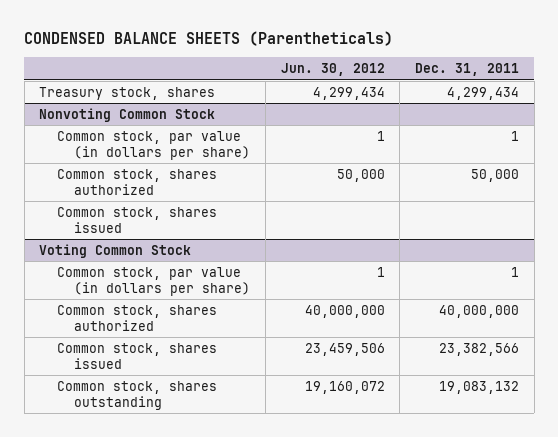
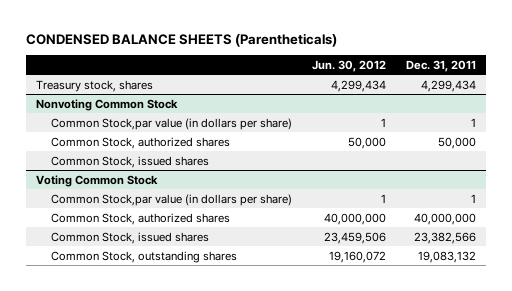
@ Nonvoting Common Stock
- Common stock, par value (in dollars per share) | 1 | 1
- Common stock, shares authorized | 50,000 | 50,000
- Common stock, shares issued
+ Common Stock,par value (in dollars per share) | 1 | 1
+ Common Stock, authorized shares | 50,000 | 50,000
+ Common Stock, issued shares
@ Voting Common Stock
- Common stock, par value (in dollars per share) | 1 | 1
- Common stock, shares authorized | 40,000,000 | 40,000,000
- Common stock, shares issued | 23,459,506 | 23,382,566
- Common stock, shares outstanding | 19,160,072 | 19,083,132
+ Common Stock,par value (in dollars per share) | 1 | 1
+ Common Stock, authorized shares | 40,000,000 | 40,000,000
+ Common Stock, issued shares | 23,459,506 | 23,382,566
+ Common Stock, outstanding shares | 19,160,072 | 19,083,132

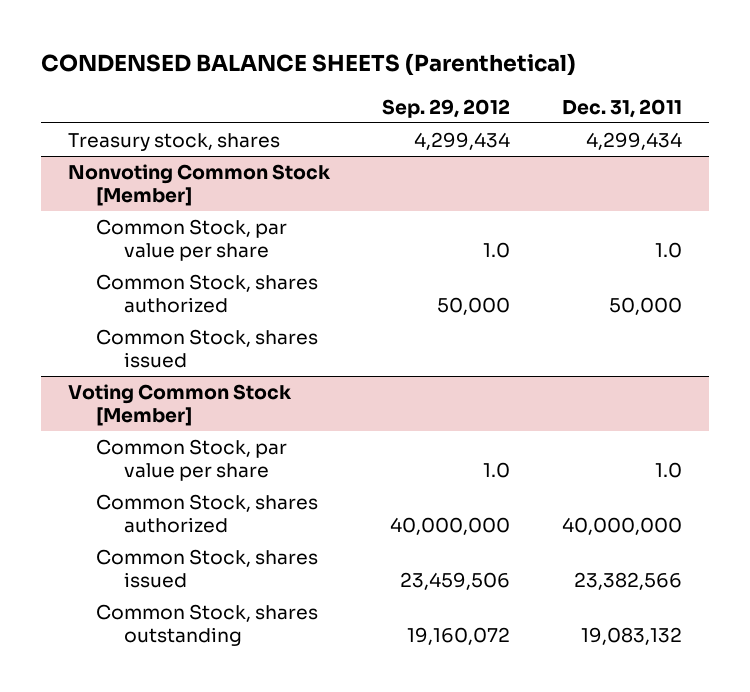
- CONDENSED BALANCE SHEETS (Parentheticals)
+ CONDENSED BALANCE SHEETS (Parenthetical)
- | Jun. 30, 2012 | Dec. 31, 2011
+ | Sep. 29, 2012 | Dec. 31, 2011
- Nonvoting Common Stock
- Common Stock,par value (in dollars per share) | 1 | 1
- Common Stock, authorized shares | 50,000 | 50,000
- Common Stock, issued shares
- Voting Common Stock
- Common Stock,par value (in dollars per share) | 1 | 1
- Common Stock, authorized shares | 40,000,000 | 40,000,000
- Common Stock, issued shares | 23,459,506 | 23,382,566
- Common Stock, outstanding shares | 19,160,072 | 19,083,132
+ Nonvoting Common Stock [Member]
+ Common Stock, par value per share | 1.0 | 1.0
+ Common Stock, shares authorized | 50,000 | 50,000
+ Common Stock, shares issued
+ Voting Common Stock [Member]
+ Common Stock, par value per share | 1.0 | 1.0
+ Common Stock, shares authorized | 40,000,000 | 40,000,000
+ Common Stock, shares issued | 23,459,506 | 23,382,566
+ Common Stock, shares outstanding | 19,160,072 | 19,083,132

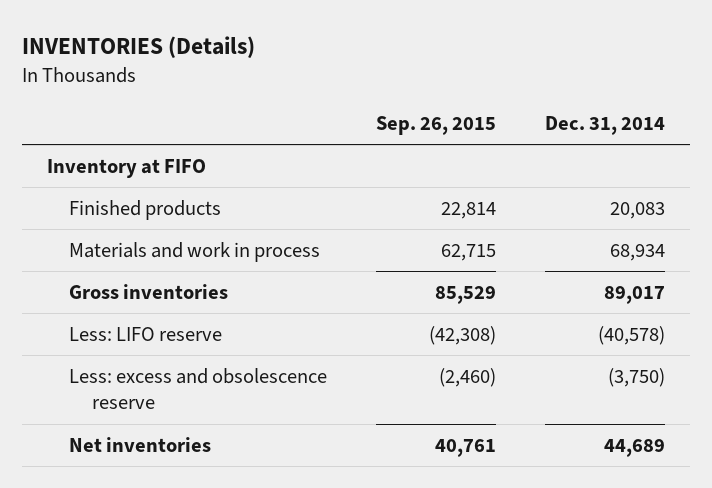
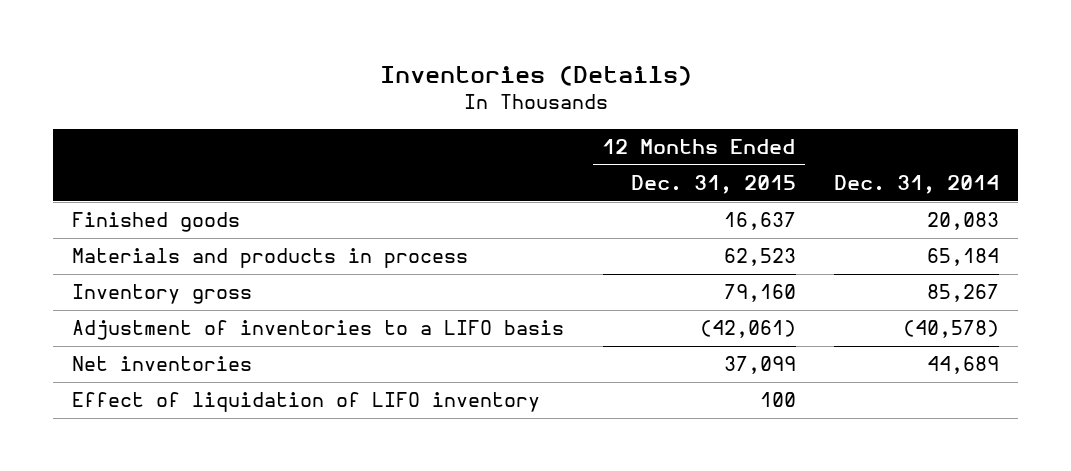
- INVENTORIES (Details)
+ Inventories (Details)
- | Sep. 26, 2015 | Dec. 31, 2014
+ | 12 Months Ended Dec. 31, 2015 | Dec. 31, 2014
- Inventory at FIFO
- Finished products | 22,814 | 20,083
- Materials and work in process | 62,715 | 68,934
- Gross inventories | 85,529 | 89,017
- Less: LIFO reserve | (42,308) | (40,578)
- Less: excess and obsolescence reserve | (2,460) | (3,750)
+ Finished goods | 16,637 | 20,083
+ Materials and products in process | 62,523 | 65,184
+ Inventory gross | 79,160 | 85,267
+ Adjustment of inventories to a LIFO basis | (42,061) | (40,578)
+ Effect of liquidation of LIFO inventory | 100 |

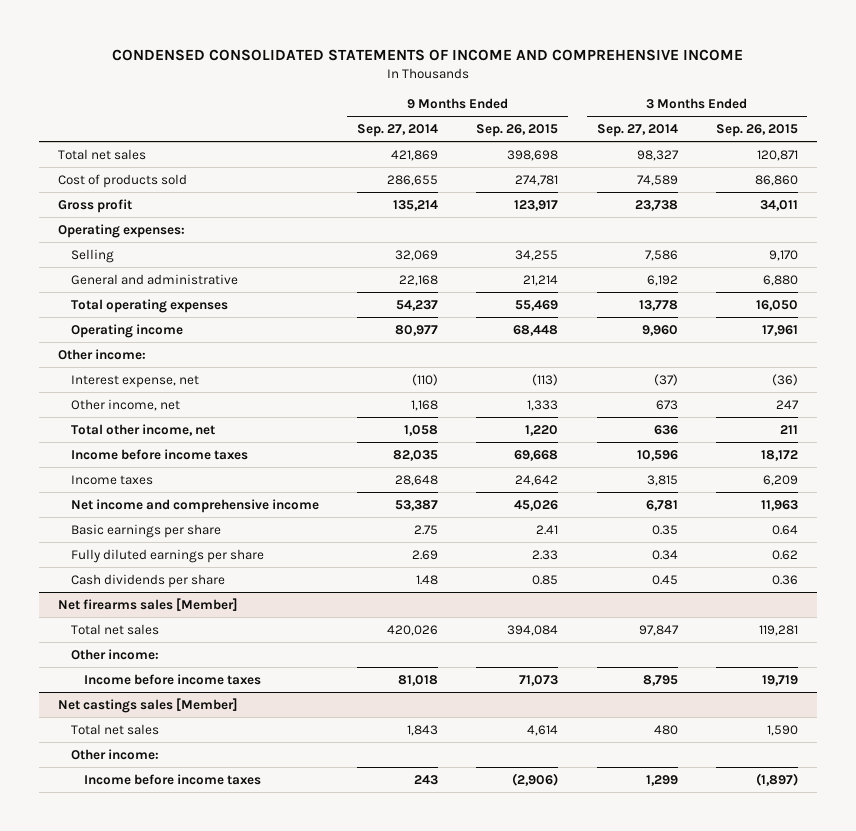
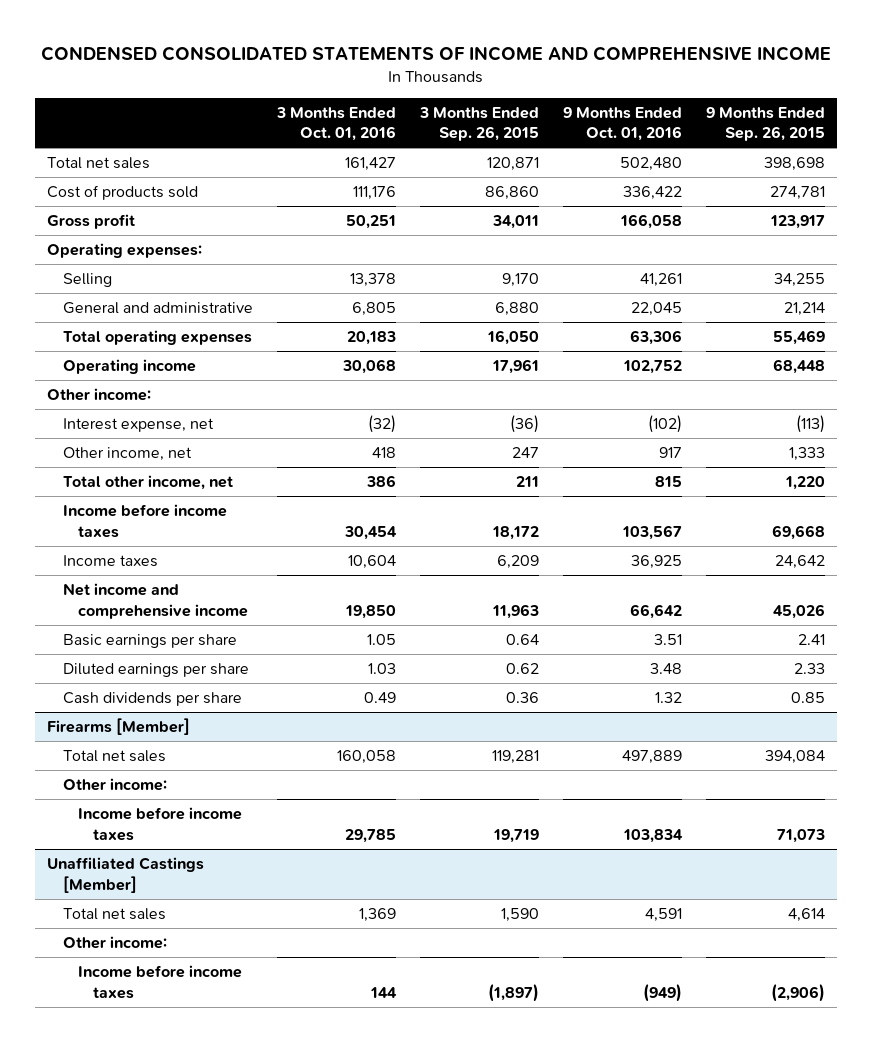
- | 9 Months Ended Sep. 27, 2014 | 9 Months Ended Sep. 26, 2015 | 3 Months Ended Sep. 27, 2014 | 3 Months Ended Sep. 26, 2015
+ | 3 Months Ended Oct. 01, 2016 | 3 Months Ended Sep. 26, 2015 | 9 Months Ended Oct. 01, 2016 | 9 Months Ended Sep. 26, 2015
- Fully diluted earnings per share | 2.69 | 2.33 | 0.34 | 0.62
+ Diluted earnings per share | 1.03 | 0.62 | 3.48 | 2.33
- Net firearms sales [Member]
+ Firearms [Member]
- Net castings sales [Member]
+ Unaffiliated Castings [Member]

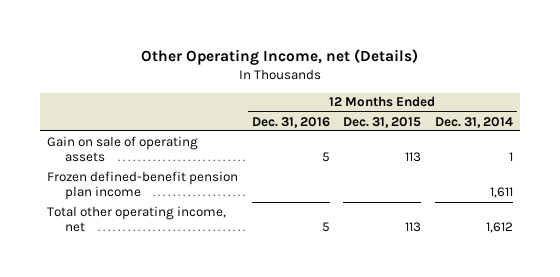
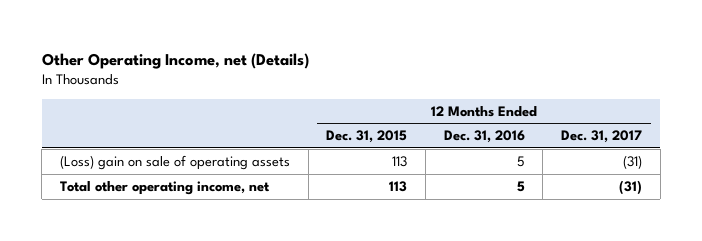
- | 12 Months Ended Dec. 31, 2016 | 12 Months Ended Dec. 31, 2015 | 12 Months Ended Dec. 31, 2014
+ | 12 Months Ended Dec. 31, 2015 | 12 Months Ended Dec. 31, 2016 | 12 Months Ended Dec. 31, 2017
- Gain on sale of operating assets | 5 | 113 | 1
- Frozen defined-benefit pension plan income | | | 1,611
+ (Loss) gain on sale of operating assets | 113 | 5 | (31)

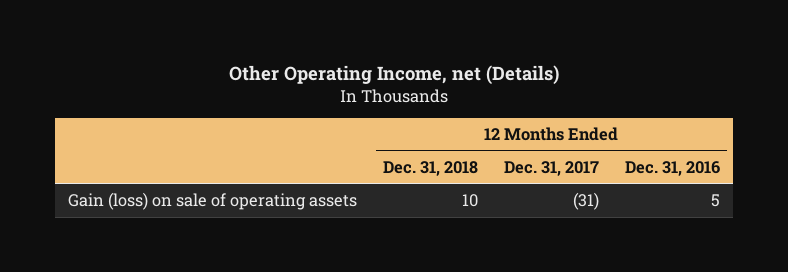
- | 12 Months Ended Dec. 31, 2015 | 12 Months Ended Dec. 31, 2016 | 12 Months Ended Dec. 31, 2017
+ | 12 Months Ended Dec. 31, 2018 | 12 Months Ended Dec. 31, 2017 | 12 Months Ended Dec. 31, 2016
- (Loss) gain on sale of operating assets | 113 | 5 | (31)
- Total other operating income, net | 113 | 5 | (31)
+ Gain (loss) on sale of operating assets | 10 | (31) | 5

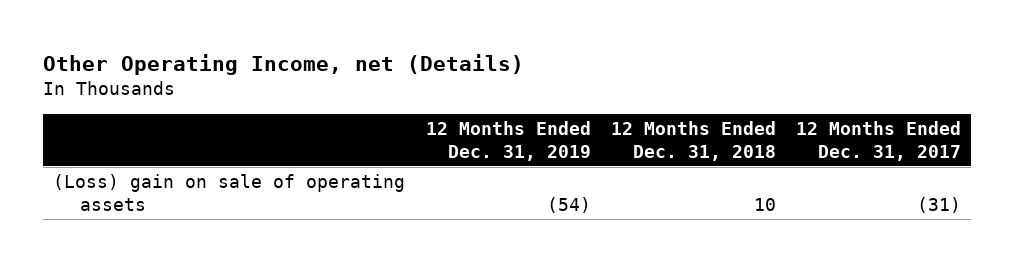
- | 12 Months Ended Dec. 31, 2018 | 12 Months Ended Dec. 31, 2017 | 12 Months Ended Dec. 31, 2016
+ | 12 Months Ended Dec. 31, 2019 | 12 Months Ended Dec. 31, 2018 | 12 Months Ended Dec. 31, 2017
- Gain (loss) on sale of operating assets | 10 | (31) | 5
+ (Loss) gain on sale of operating assets | (54) | 10 | (31)

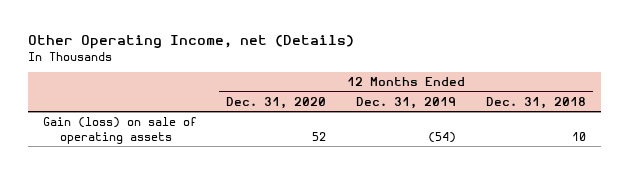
- | 12 Months Ended Dec. 31, 2019 | 12 Months Ended Dec. 31, 2018 | 12 Months Ended Dec. 31, 2017
+ | 12 Months Ended Dec. 31, 2020 | 12 Months Ended Dec. 31, 2019 | 12 Months Ended Dec. 31, 2018
- (Loss) gain on sale of operating assets | (54) | 10 | (31)
+ Gain (loss) on sale of operating assets | 52 | (54) | 10

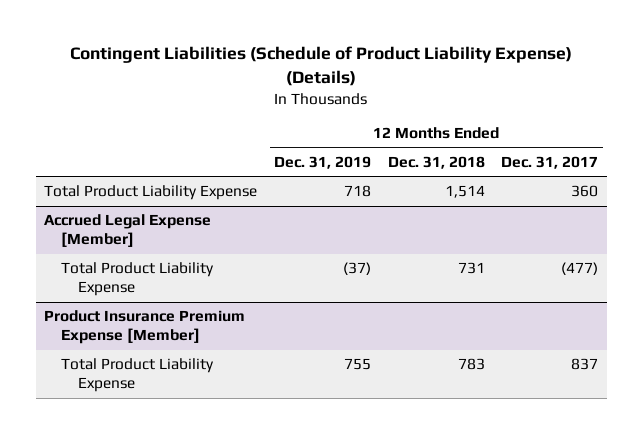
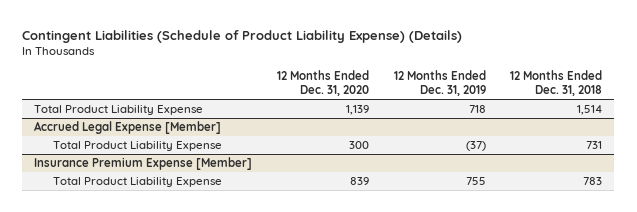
- | 12 Months Ended Dec. 31, 2019 | 12 Months Ended Dec. 31, 2018 | 12 Months Ended Dec. 31, 2017
+ | 12 Months Ended Dec. 31, 2020 | 12 Months Ended Dec. 31, 2019 | 12 Months Ended Dec. 31, 2018
- Product Insurance Premium Expense [Member]
+ Insurance Premium Expense [Member]

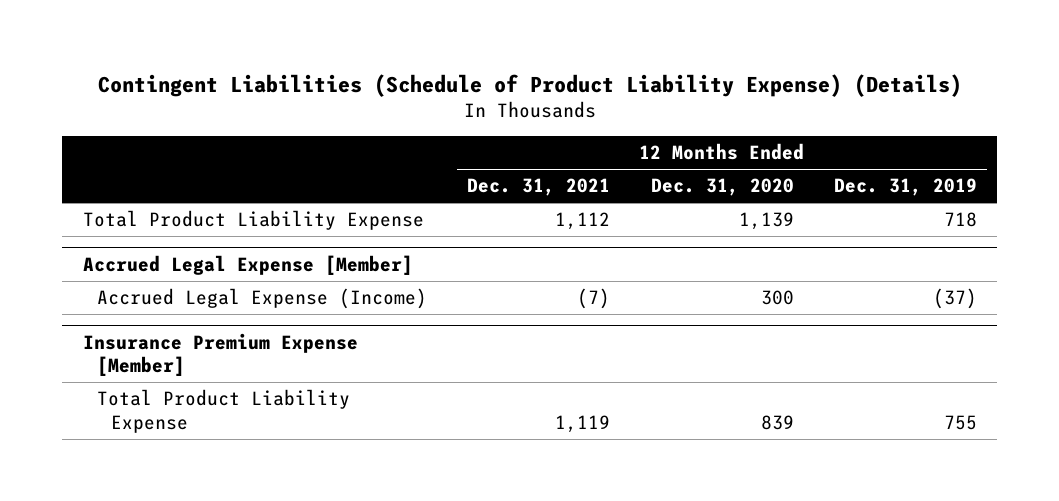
- | 12 Months Ended Dec. 31, 2020 | 12 Months Ended Dec. 31, 2019 | 12 Months Ended Dec. 31, 2018
+ | 12 Months Ended Dec. 31, 2021 | 12 Months Ended Dec. 31, 2020 | 12 Months Ended Dec. 31, 2019
@ Accrued Legal Expense [Member]
- Total Product Liability Expense | 300 | (37) | 731
+ Accrued Legal Expense (Income) | (7) | 300 | (37)

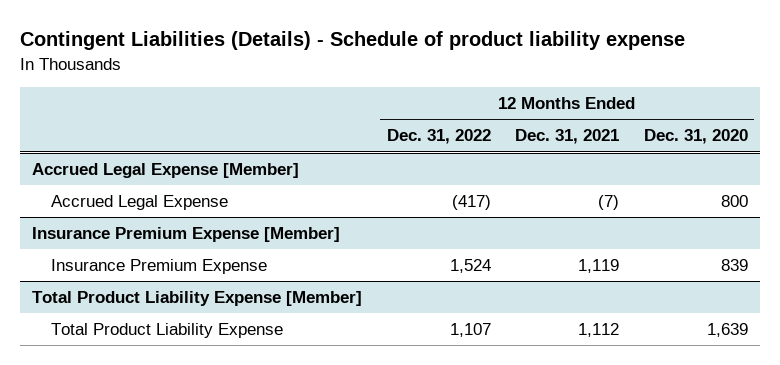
- Contingent Liabilities (Schedule of Product Liability Expense) (Details)
+ Contingent Liabilities (Details) - Schedule of product liability expense
- | 12 Months Ended Dec. 31, 2021 | 12 Months Ended Dec. 31, 2020 | 12 Months Ended Dec. 31, 2019
+ | 12 Months Ended Dec. 31, 2022 | 12 Months Ended Dec. 31, 2021 | 12 Months Ended Dec. 31, 2020
- Total Product Liability Expense | 1,112 | 1,139 | 718
@ Accrued Legal Expense [Member]
- Accrued Legal Expense (Income) | (7) | 300 | (37)
+ Accrued Legal Expense | (417) | (7) | 800
@ Insurance Premium Expense [Member]
- Total Product Liability Expense | 1,119 | 839 | 755
+ Insurance Premium Expense | 1,524 | 1,119 | 839
+ Total Product Liability Expense [Member]
+ Total Product Liability Expense | 1,107 | 1,112 | 1,639

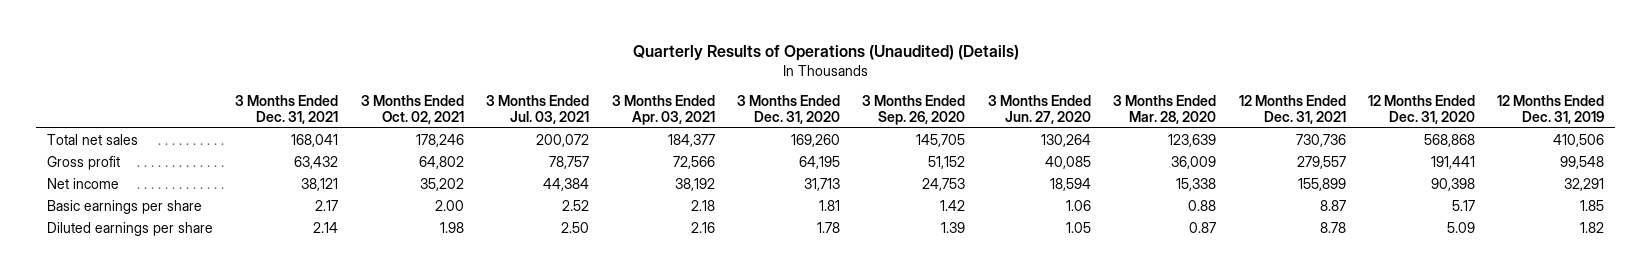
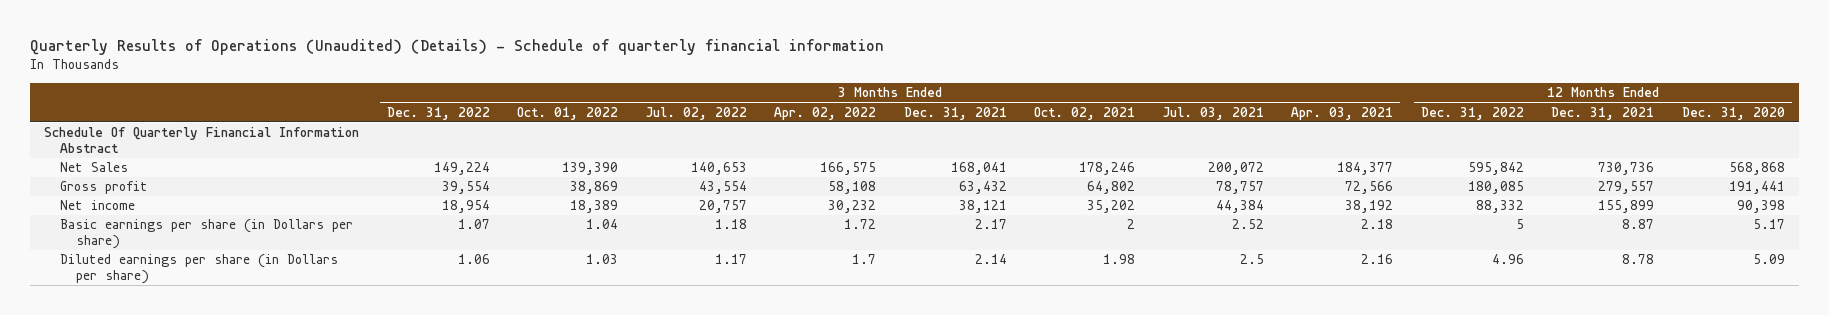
- Quarterly Results of Operations (Unaudited) (Details)
+ Quarterly Results of Operations (Unaudited) (Details) - Schedule of quarterly financial information
- | 3 Months Ended Dec. 31, 2021 | 3 Months Ended Oct. 02, 2021 | 3 Months Ended Jul. 03, 2021 | 3 Months Ended Apr. 03, 2021 | 3 Months Ended Dec. 31, 2020 | 3 Months Ended Sep. 26, 2020 | 3 Months Ended Jun. 27, 2020 | 3 Months Ended Mar. 28, 2020 | 12 Months Ended Dec. 31, 2021 | 12 Months Ended Dec. 31, 2020 | 12 Months Ended Dec. 31, 2019
+ | 3 Months Ended Dec. 31, 2022 | 3 Months Ended Oct. 01, 2022 | 3 Months Ended Jul. 02, 2022 | 3 Months Ended Apr. 02, 2022 | 3 Months Ended Dec. 31, 2021 | 3 Months Ended Oct. 02, 2021 | 3 Months Ended Jul. 03, 2021 | 3 Months Ended Apr. 03, 2021 | 12 Months Ended Dec. 31, 2022 | 12 Months Ended Dec. 31, 2021 | 12 Months Ended Dec. 31, 2020
- Total net sales | 168,041 | 178,246 | 200,072 | 184,377 | 169,260 | 145,705 | 130,264 | 123,639 | 730,736 | 568,868 | 410,506
+ Schedule Of Quarterly Financial Information Abstract
+ Net Sales | 149,224 | 139,390 | 140,653 | 166,575 | 168,041 | 178,246 | 200,072 | 184,377 | 595,842 | 730,736 | 568,868
- Basic earnings per share | 2.17 | 2.00 | 2.52 | 2.18 | 1.81 | 1.42 | 1.06 | 0.88 | 8.87 | 5.17 | 1.85
- Diluted earnings per share | 2.14 | 1.98 | 2.50 | 2.16 | 1.78 | 1.39 | 1.05 | 0.87 | 8.78 | 5.09 | 1.82
+ Basic earnings per share (in Dollars per share) | 1.07 | 1.04 | 1.18 | 1.72 | 2.17 | 2 | 2.52 | 2.18 | 5 | 8.87 | 5.17
+ Diluted earnings per share (in Dollars per share) | 1.06 | 1.03 | 1.17 | 1.7 | 2.14 | 1.98 | 2.5 | 2.16 | 4.96 | 8.78 | 5.09

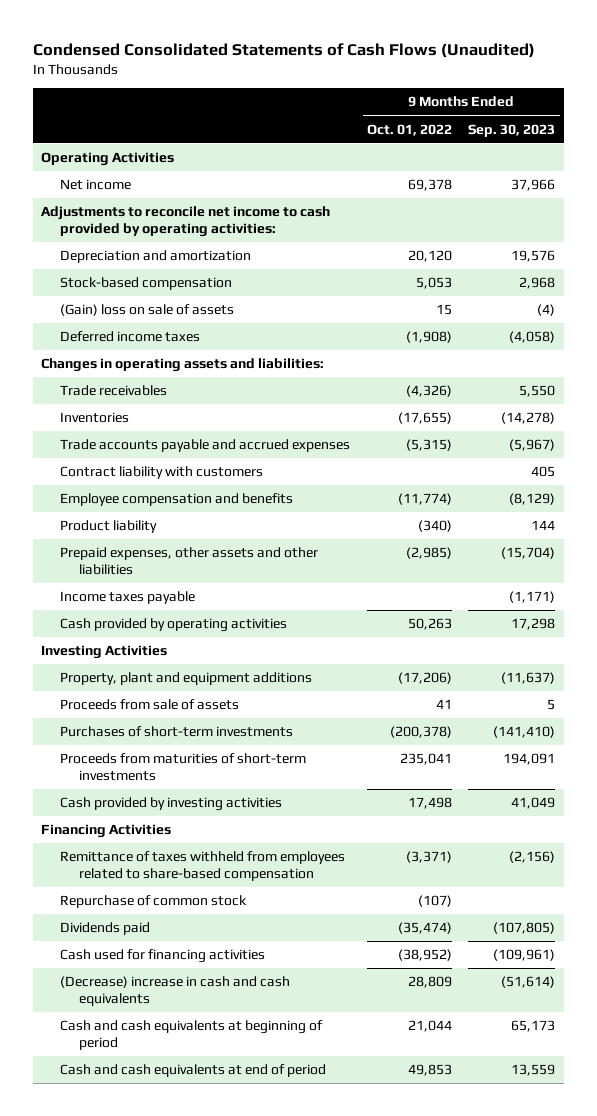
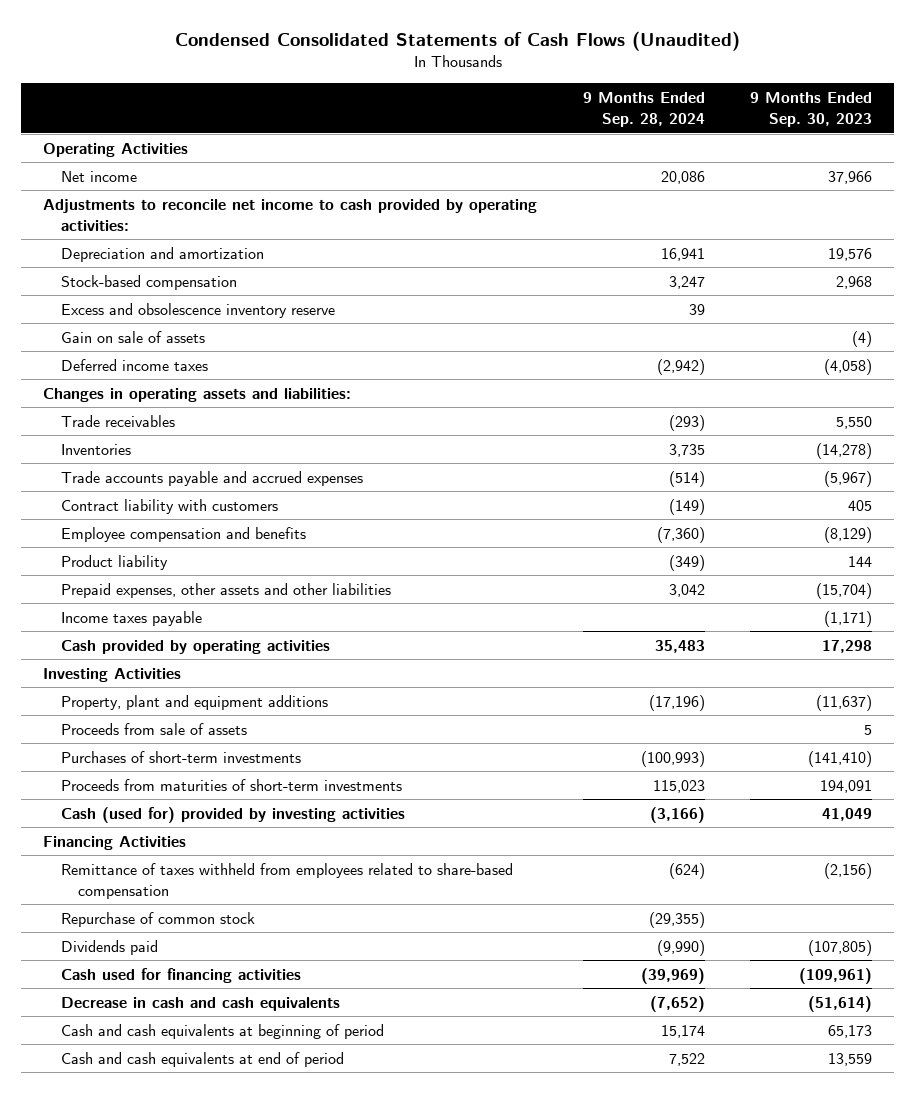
- | 9 Months Ended Oct. 01, 2022 | 9 Months Ended Sep. 30, 2023
+ | 9 Months Ended Sep. 28, 2024 | 9 Months Ended Sep. 30, 2023
- (Gain) loss on sale of assets | 15 | (4)
+ Excess and obsolescence inventory reserve | 39 |
+ Gain on sale of assets | | (4)
- Cash provided by investing activities | 17,498 | 41,049
+ Cash (used for) provided by investing activities | (3,166) | 41,049
- (Decrease) increase in cash and cash equivalents | 28,809 | (51,614)
+ Decrease in cash and cash equivalents | (7,652) | (51,614)

